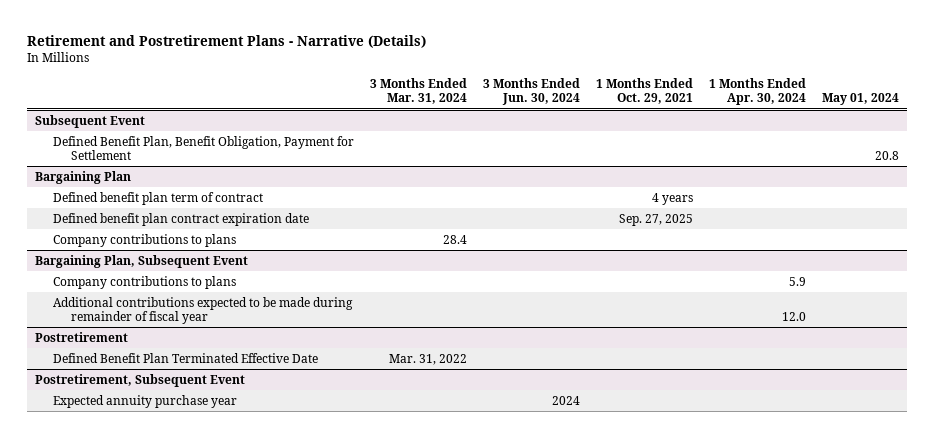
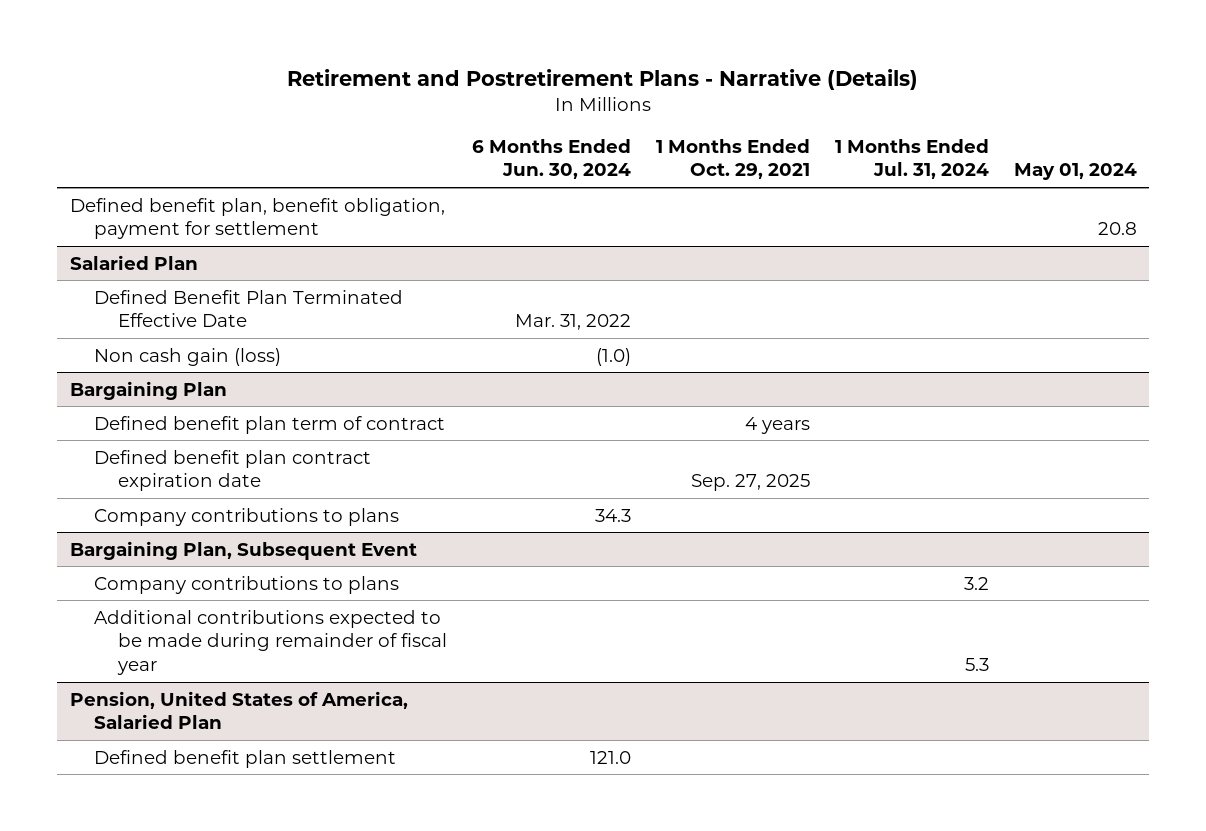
- | 3 Months Ended Mar. 31, 2024 | 3 Months Ended Jun. 30, 2024 | 1 Months Ended Oct. 29, 2021 | 1 Months Ended Apr. 30, 2024 | May 01, 2024
+ | 6 Months Ended Jun. 30, 2024 | 1 Months Ended Oct. 29, 2021 | 1 Months Ended Jul. 31, 2024 | May 01, 2024
- Subsequent Event
- Defined Benefit Plan, Benefit Obligation, Payment for Settlement | | | | | 20.8
+ Defined benefit plan, benefit obligation, payment for settlement | | | | 20.8
+ Salaried Plan
+ Defined Benefit Plan Terminated Effective Date | Mar. 31, 2022 | | |
+ Non cash gain (loss) | (1.0) | | |
- Postretirement
- Defined Benefit Plan Terminated Effective Date | Mar. 31, 2022 | | | |
- Postretirement, Subsequent Event
- Expected annuity purchase year | | 2024 | | |
+ Pension, United States of America, Salaried Plan
+ Defined benefit plan settlement | 121.0 | | |

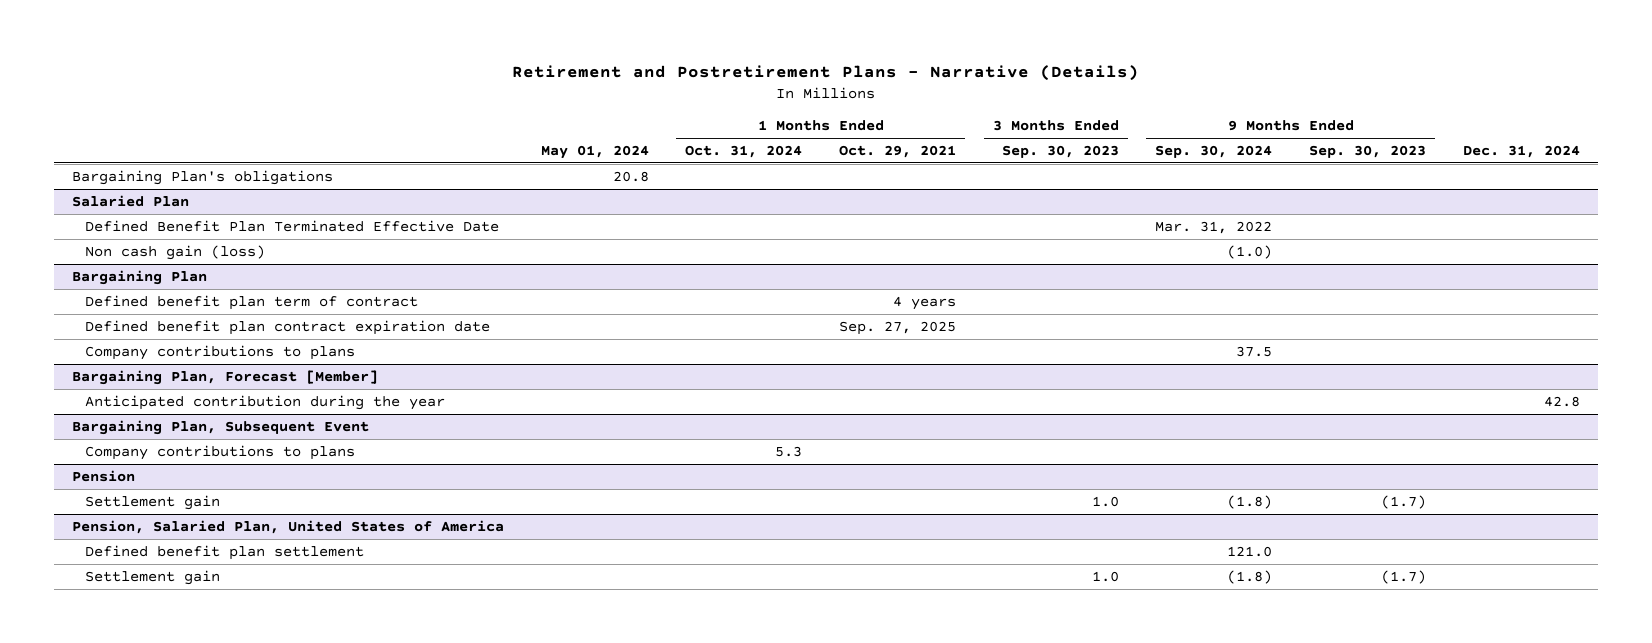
- | 6 Months Ended Jun. 30, 2024 | 1 Months Ended Oct. 29, 2021 | 1 Months Ended Jul. 31, 2024 | May 01, 2024
+ | May 01, 2024 | 1 Months Ended Oct. 31, 2024 | 1 Months Ended Oct. 29, 2021 | 3 Months Ended Sep. 30, 2023 | 9 Months Ended Sep. 30, 2024 | 9 Months Ended Sep. 30, 2023 | Dec. 31, 2024
- Defined benefit plan, benefit obligation, payment for settlement | | | | 20.8
+ Bargaining Plan's obligations | 20.8 | | | | | |
+ Bargaining Plan, Forecast [Member]
+ Anticipated contribution during the year | | | | | | | 42.8
@ Bargaining Plan, Subsequent Event
- Additional contributions expected to be made during remainder of fiscal year | | | 5.3 |
- Pension, United States of America, Salaried Plan
+ Pension
+ Settlement gain | | | | 1.0 | (1.8) | (1.7) |
+ Pension, Salaried Plan, United States of America
+ Settlement gain | | | | 1.0 | (1.8) | (1.7) |

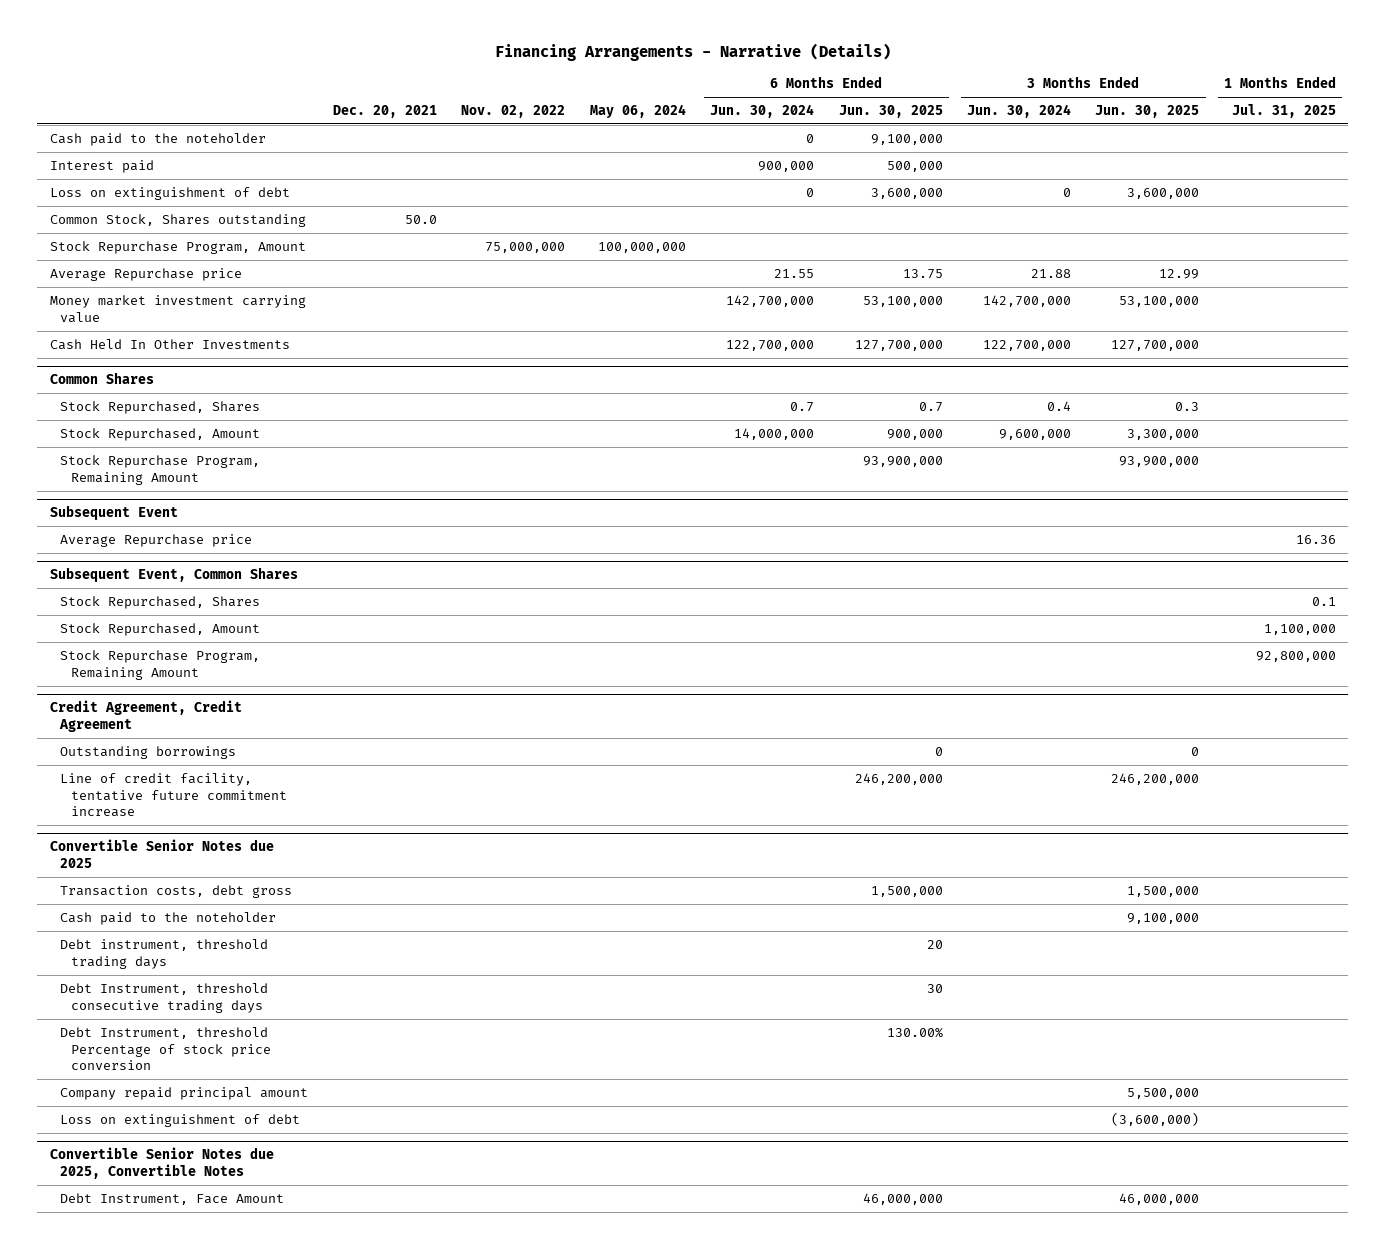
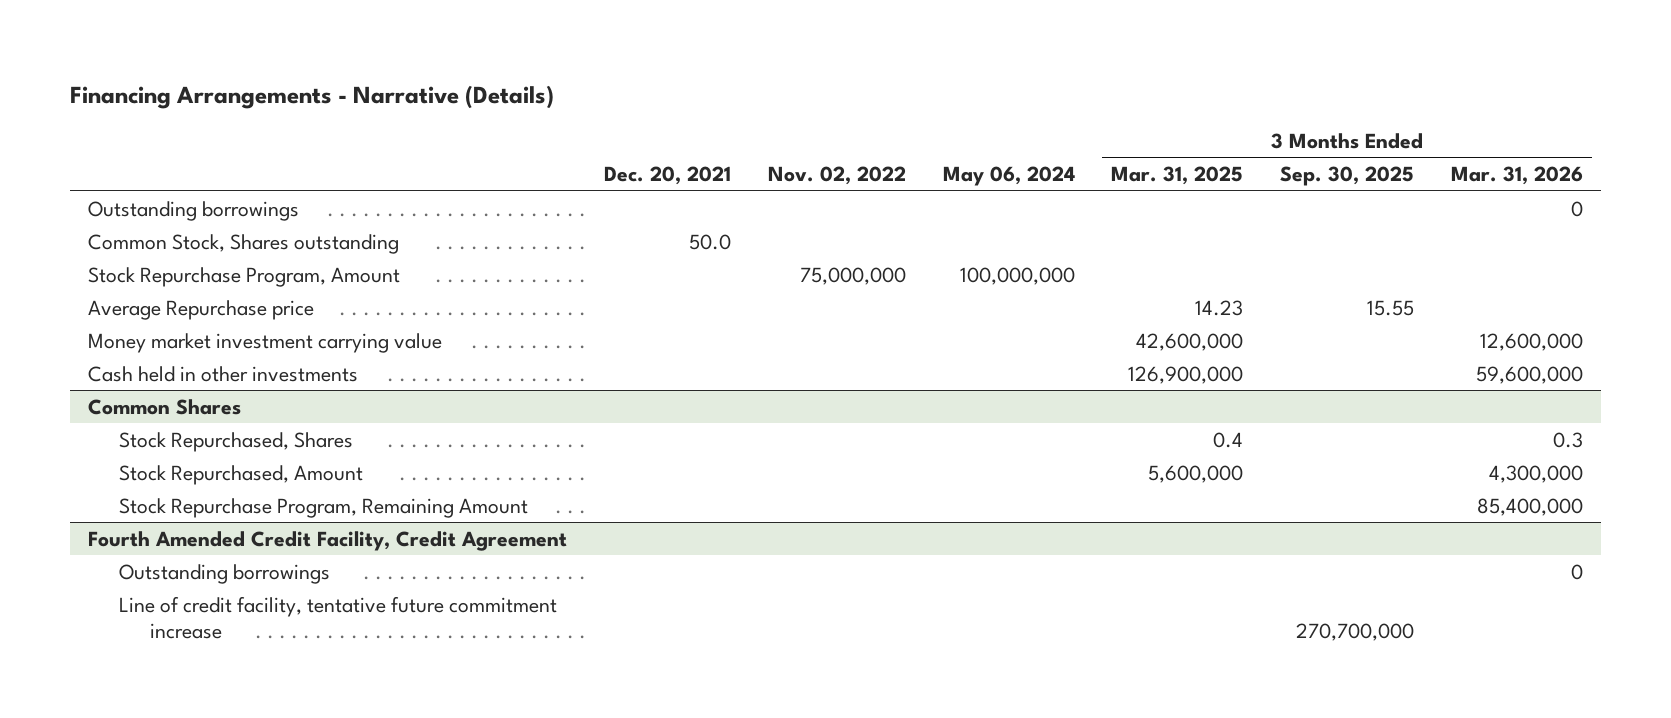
- | Dec. 20, 2021 | Nov. 02, 2022 | May 06, 2024 | 6 Months Ended Jun. 30, 2024 | 6 Months Ended Jun. 30, 2025 | 3 Months Ended Jun. 30, 2024 | 3 Months Ended Jun. 30, 2025 | 1 Months Ended Jul. 31, 2025
+ | Dec. 20, 2021 | Nov. 02, 2022 | May 06, 2024 | 3 Months Ended Mar. 31, 2025 | 3 Months Ended Sep. 30, 2025 | 3 Months Ended Mar. 31, 2026
- Cash paid to the noteholder | | | | 0 | 9,100,000 | | |
- Interest paid | | | | 900,000 | 500,000 | | |
- Loss on extinguishment of debt | | | | 0 | 3,600,000 | 0 | 3,600,000 |
+ Outstanding borrowings | | | | | | 0
- Cash Held In Other Investments | | | | 122,700,000 | 127,700,000 | 122,700,000 | 127,700,000 |
+ Cash held in other investments | | | | 126,900,000 | | 59,600,000
- Subsequent Event
- Average Repurchase price | | | | | | | | 16.36
- Subsequent Event, Common Shares
- Stock Repurchased, Shares | | | | | | | | 0.1
- Stock Repurchased, Amount | | | | | | | | 1,100,000
- Stock Repurchase Program, Remaining Amount | | | | | | | | 92,800,000
- Credit Agreement, Credit Agreement
+ Fourth Amended Credit Facility, Credit Agreement
- Convertible Senior Notes due 2025
- Transaction costs, debt gross | | | | | 1,500,000 | | 1,500,000 |
- Cash paid to the noteholder | | | | | | | 9,100,000 |
- Debt instrument, threshold trading days | | | | | 20 | | |
- Debt Instrument, threshold consecutive trading days | | | | | 30 | | |
- Debt Instrument, threshold Percentage of stock price conversion | | | | | 130.00% | | |
- Company repaid principal amount | | | | | | | 5,500,000 |
- Loss on extinguishment of debt | | | | | | | (3,600,000) |
- Convertible Senior Notes due 2025, Convertible Notes
- Debt Instrument, Face Amount | | | | | 46,000,000 | | 46,000,000 |

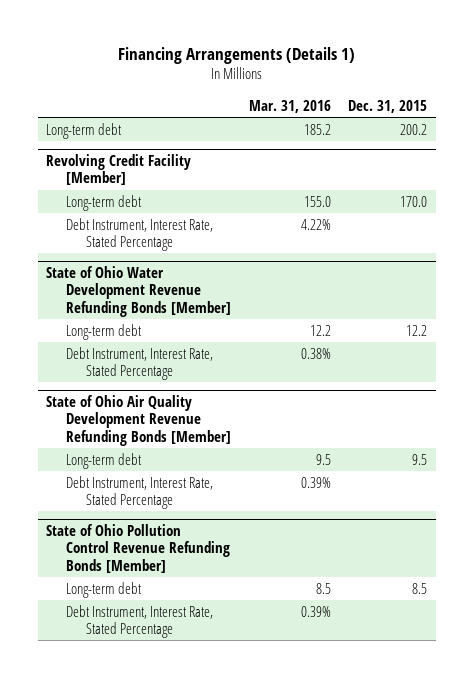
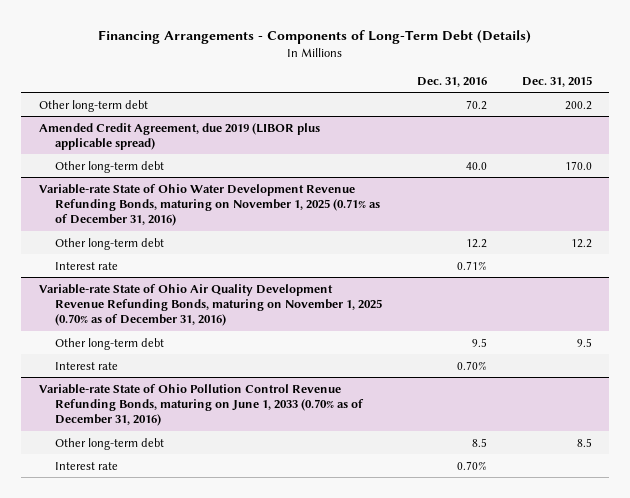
- Financing Arrangements (Details 1)
+ Financing Arrangements - Components of Long-Term Debt (Details)
- | Mar. 31, 2016 | Dec. 31, 2015
+ | Dec. 31, 2016 | Dec. 31, 2015
- Long-term debt | 185.2 | 200.2
- Revolving Credit Facility [Member]
- Long-term debt | 155.0 | 170.0
- Debt Instrument, Interest Rate, Stated Percentage | 4.22% |
- State of Ohio Water Development Revenue Refunding Bonds [Member]
- Long-term debt | 12.2 | 12.2
- Debt Instrument, Interest Rate, Stated Percentage | 0.38% |
- State of Ohio Air Quality Development Revenue Refunding Bonds [Member]
- Long-term debt | 9.5 | 9.5
- Debt Instrument, Interest Rate, Stated Percentage | 0.39% |
- State of Ohio Pollution Control Revenue Refunding Bonds [Member]
- Long-term debt | 8.5 | 8.5
- Debt Instrument, Interest Rate, Stated Percentage | 0.39% |
+ Other long-term debt | 70.2 | 200.2
+ Amended Credit Agreement, due 2019 (LIBOR plus applicable spread)
+ Other long-term debt | 40.0 | 170.0
+ Variable-rate State of Ohio Water Development Revenue Refunding Bonds, maturing on November 1, 2025 (0.71% as of December 31, 2016)
+ Other long-term debt | 12.2 | 12.2
+ Interest rate | 0.71% |
+ Variable-rate State of Ohio Air Quality Development Revenue Refunding Bonds, maturing on November 1, 2025 (0.70% as of December 31, 2016)
+ Other long-term debt | 9.5 | 9.5
+ Interest rate | 0.70% |
+ Variable-rate State of Ohio Pollution Control Revenue Refunding Bonds, maturing on June 1, 2033 (0.70% as of December 31, 2016)
+ Other long-term debt | 8.5 | 8.5
+ Interest rate | 0.70% |

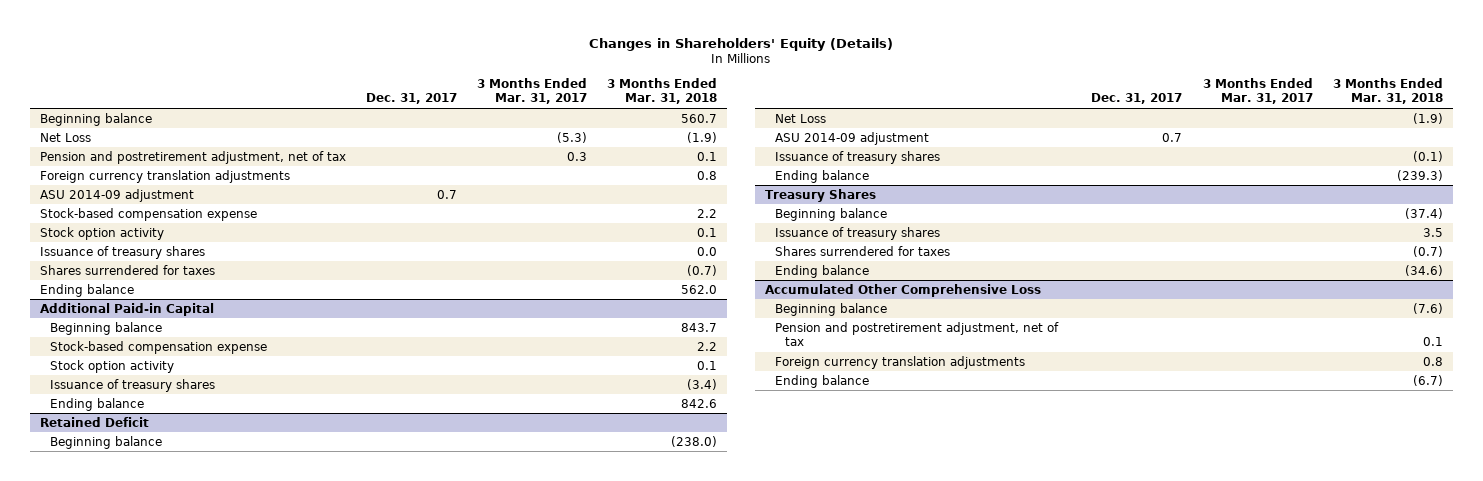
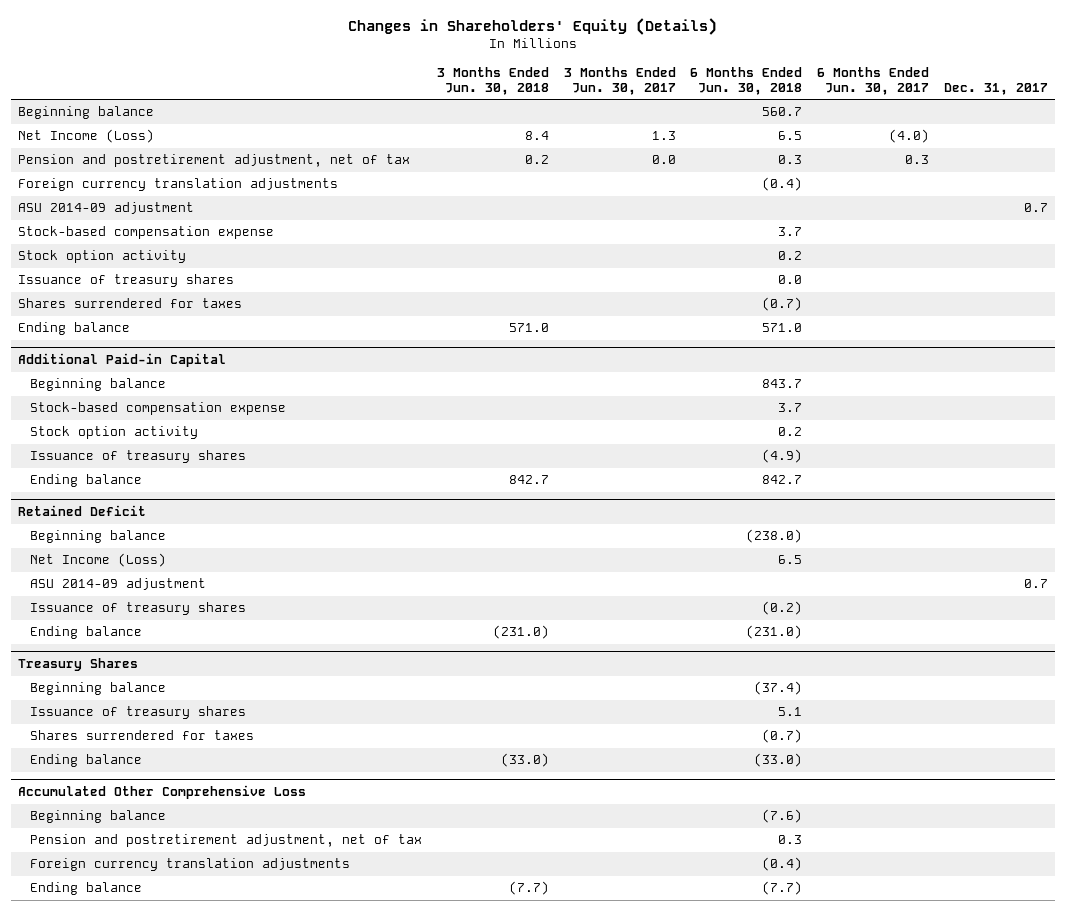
- | Dec. 31, 2017 | 3 Months Ended Mar. 31, 2017 | 3 Months Ended Mar. 31, 2018
+ | 3 Months Ended Jun. 30, 2018 | 3 Months Ended Jun. 30, 2017 | 6 Months Ended Jun. 30, 2018 | 6 Months Ended Jun. 30, 2017 | Dec. 31, 2017
- Net Loss | | (5.3) | (1.9)
+ Net Income (Loss) | 8.4 | 1.3 | 6.5 | (4.0) |
@ Retained Deficit
- Net Loss | | | (1.9)
+ Net Income (Loss) | | | 6.5 | |

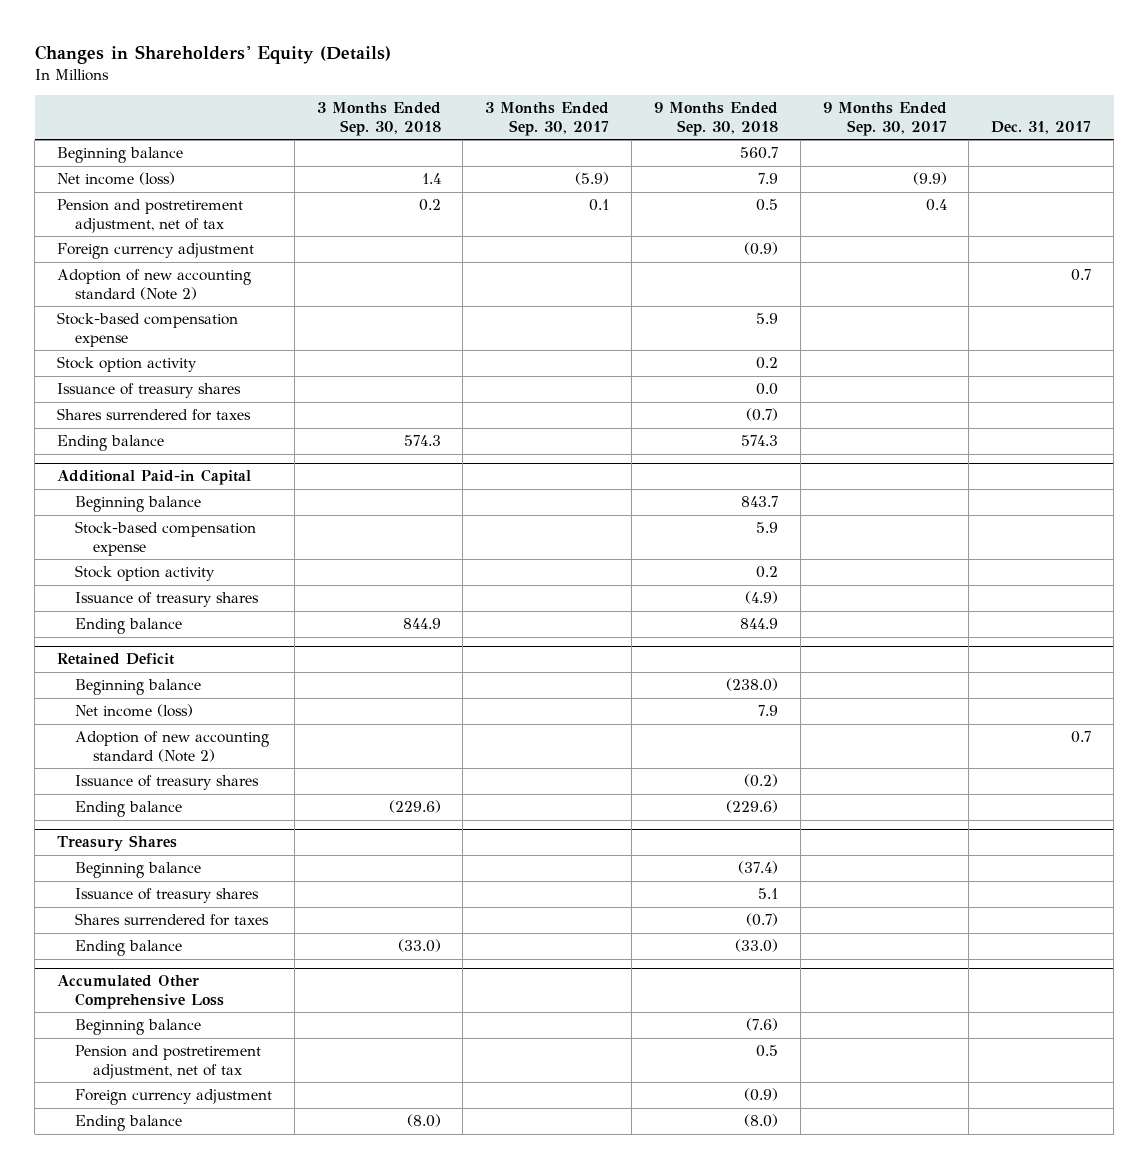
- | 3 Months Ended Jun. 30, 2018 | 3 Months Ended Jun. 30, 2017 | 6 Months Ended Jun. 30, 2018 | 6 Months Ended Jun. 30, 2017 | Dec. 31, 2017
+ | 3 Months Ended Sep. 30, 2018 | 3 Months Ended Sep. 30, 2017 | 9 Months Ended Sep. 30, 2018 | 9 Months Ended Sep. 30, 2017 | Dec. 31, 2017
- Net Income (Loss) | 8.4 | 1.3 | 6.5 | (4.0) |
+ Net income (loss) | 1.4 | (5.9) | 7.9 | (9.9) |
- Foreign currency translation adjustments | | | (0.4) | |
- ASU 2014-09 adjustment | | | | | 0.7
+ Foreign currency adjustment | | | (0.9) | |
+ Adoption of new accounting standard (Note 2) | | | | | 0.7
@ Retained Deficit
- Net Income (Loss) | | | 6.5 | |
- ASU 2014-09 adjustment | | | | | 0.7
+ Net income (loss) | | | 7.9 | |
+ Adoption of new accounting standard (Note 2) | | | | | 0.7
@ Accumulated Other Comprehensive Loss
- Foreign currency translation adjustments | | | (0.4) | |
+ Foreign currency adjustment | | | (0.9) | |

